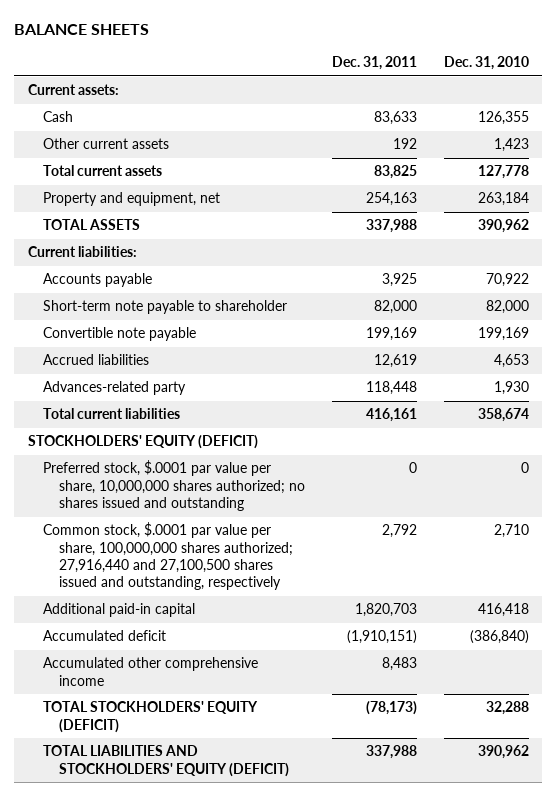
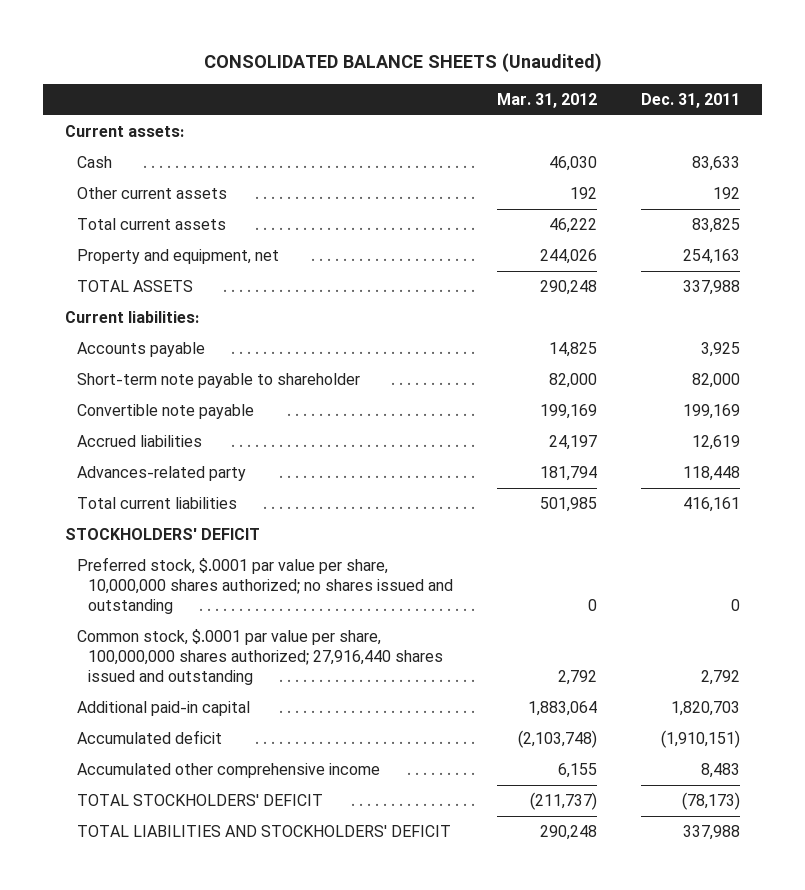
- BALANCE SHEETS
+ CONSOLIDATED BALANCE SHEETS (Unaudited)
- | Dec. 31, 2011 | Dec. 31, 2010
+ | Mar. 31, 2012 | Dec. 31, 2011
- STOCKHOLDERS' EQUITY (DEFICIT)
+ STOCKHOLDERS' DEFICIT
- Common stock, $.0001 par value per share, 100,000,000 shares authorized; 27,916,440 and 27,100,500 shares issued and outstanding, respectively | 2,792 | 2,710
+ Common stock, $.0001 par value per share, 100,000,000 shares authorized; 27,916,440 shares issued and outstanding | 2,792 | 2,792
- TOTAL STOCKHOLDERS' EQUITY (DEFICIT) | (78,173) | 32,288
- TOTAL LIABILITIES AND STOCKHOLDERS' EQUITY (DEFICIT) | 337,988 | 390,962
+ TOTAL STOCKHOLDERS' DEFICIT | (211,737) | (78,173)
+ TOTAL LIABILITIES AND STOCKHOLDERS' DEFICIT | 290,248 | 337,988

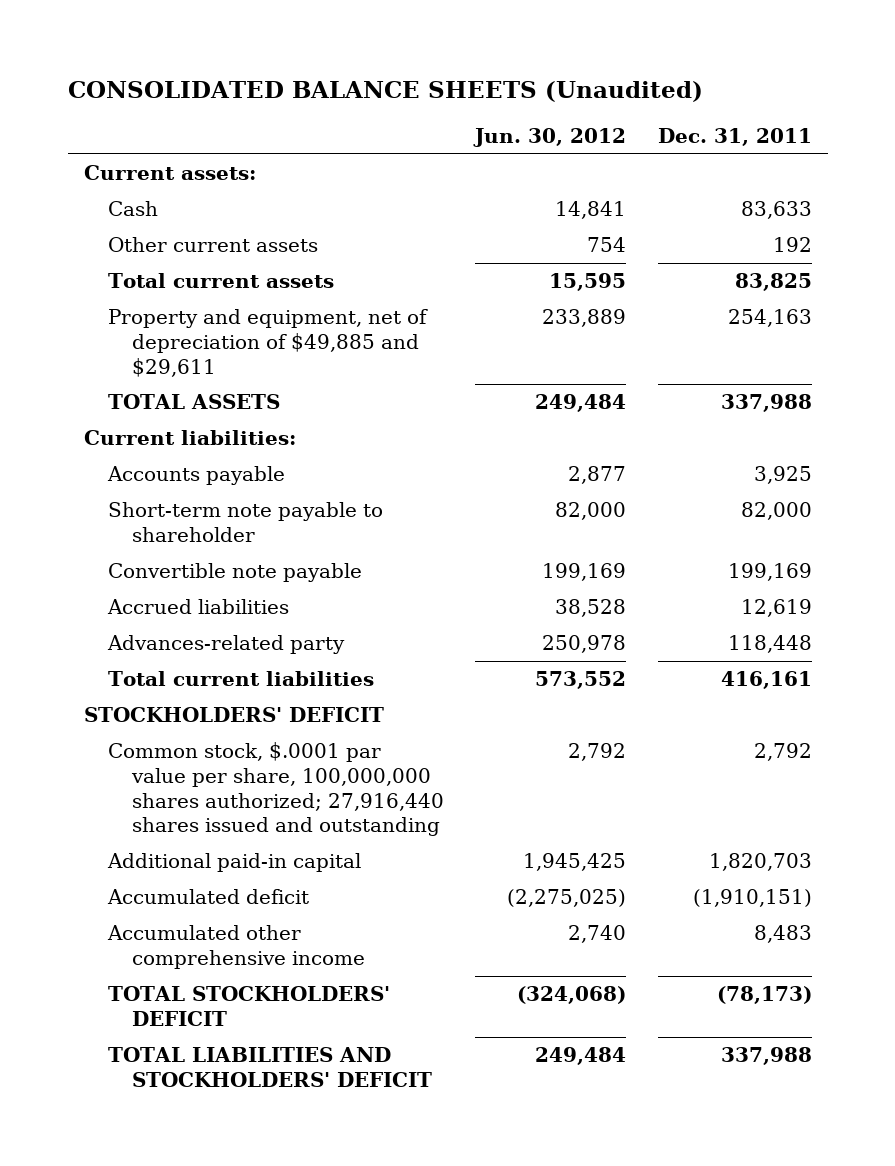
- | Mar. 31, 2012 | Dec. 31, 2011
+ | Jun. 30, 2012 | Dec. 31, 2011
- Property and equipment, net | 244,026 | 254,163
+ Property and equipment, net of depreciation of $49,885 and $29,611 | 233,889 | 254,163
- Preferred stock, $.0001 par value per share, 10,000,000 shares authorized; no shares issued and outstanding | 0 | 0

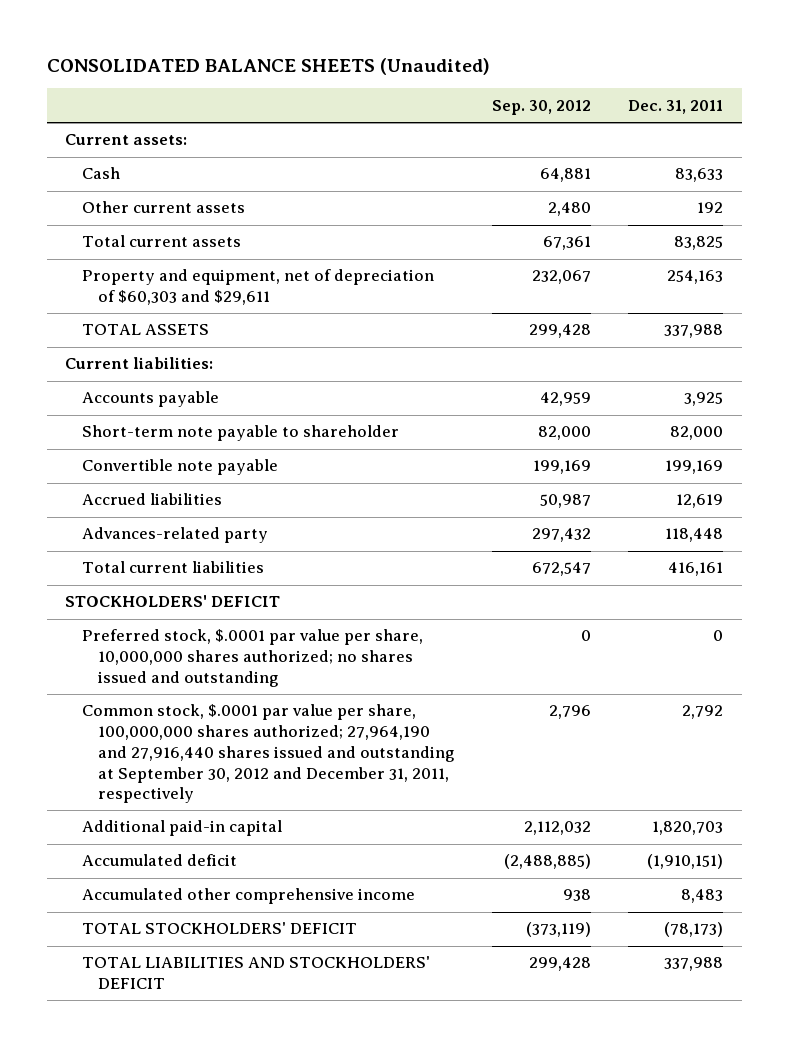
- | Jun. 30, 2012 | Dec. 31, 2011
+ | Sep. 30, 2012 | Dec. 31, 2011
- Property and equipment, net of depreciation of $49,885 and $29,611 | 233,889 | 254,163
+ Property and equipment, net of depreciation of $60,303 and $29,611 | 232,067 | 254,163
- Common stock, $.0001 par value per share, 100,000,000 shares authorized; 27,916,440 shares issued and outstanding | 2,792 | 2,792
+ Preferred stock, $.0001 par value per share, 10,000,000 shares authorized; no shares issued and outstanding | 0 | 0
+ Common stock, $.0001 par value per share, 100,000,000 shares authorized; 27,964,190 and 27,916,440 shares issued and outstanding at September 30, 2012 and December 31, 2011, respectively | 2,796 | 2,792

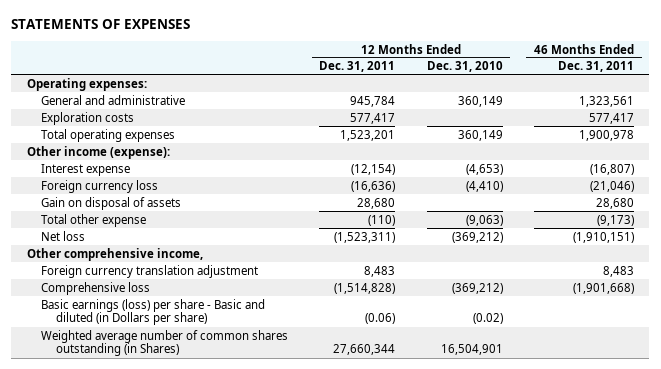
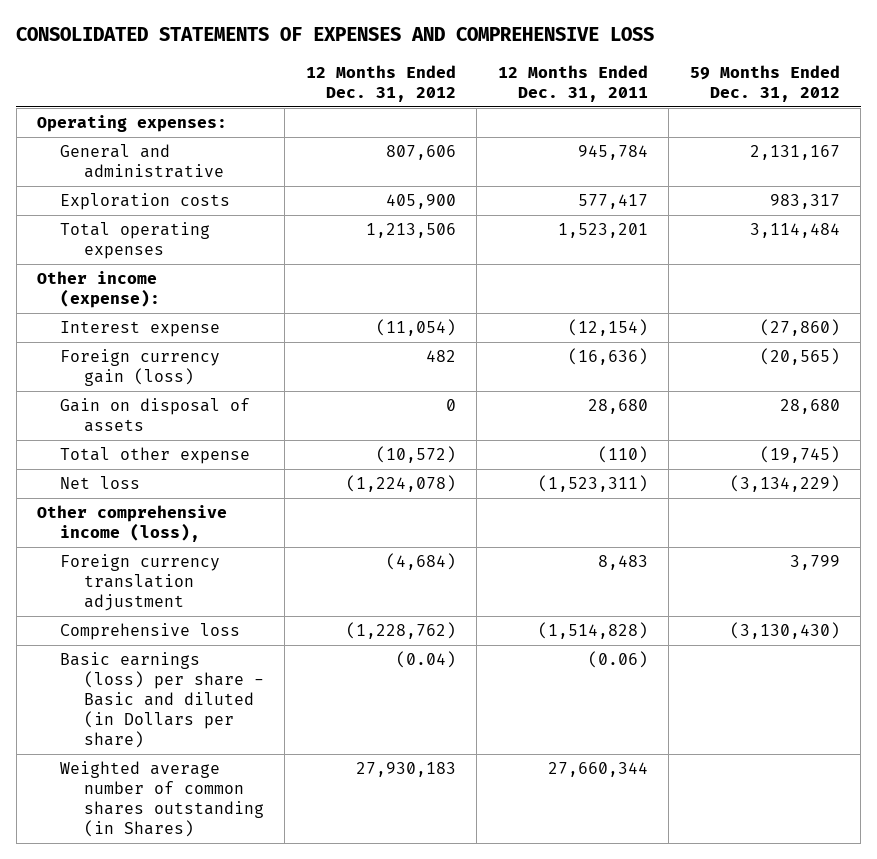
- STATEMENTS OF EXPENSES
+ CONSOLIDATED STATEMENTS OF EXPENSES AND COMPREHENSIVE LOSS
- | 12 Months Ended Dec. 31, 2011 | 12 Months Ended Dec. 31, 2010 | 46 Months Ended Dec. 31, 2011
+ | 12 Months Ended Dec. 31, 2012 | 12 Months Ended Dec. 31, 2011 | 59 Months Ended Dec. 31, 2012
- Foreign currency loss | (16,636) | (4,410) | (21,046)
+ Foreign currency gain (loss) | 482 | (16,636) | (20,565)
- Other comprehensive income,
+ Other comprehensive income (loss),

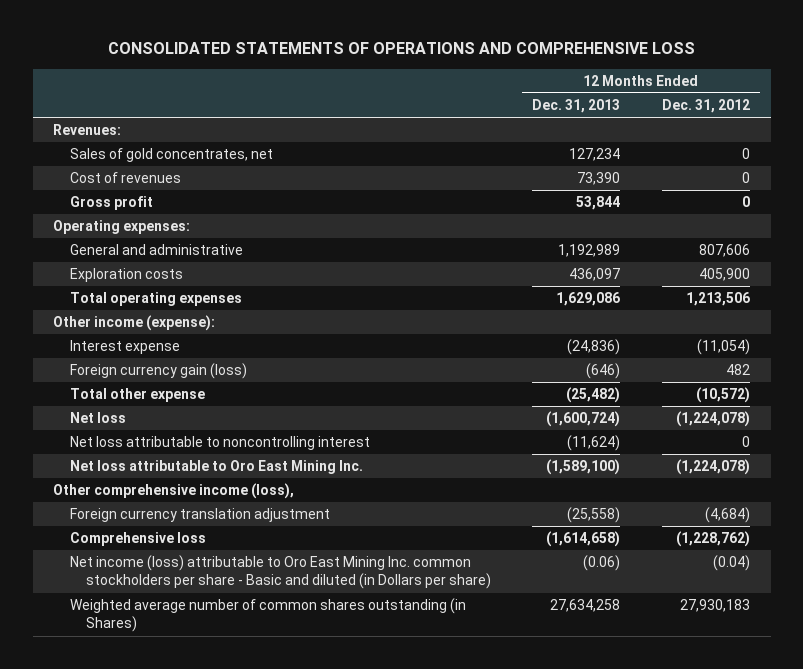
- CONSOLIDATED STATEMENTS OF EXPENSES AND COMPREHENSIVE LOSS
+ CONSOLIDATED STATEMENTS OF OPERATIONS AND COMPREHENSIVE LOSS
- | 12 Months Ended Dec. 31, 2012 | 12 Months Ended Dec. 31, 2011 | 59 Months Ended Dec. 31, 2012
+ | 12 Months Ended Dec. 31, 2013 | 12 Months Ended Dec. 31, 2012
+ Revenues:
+ Sales of gold concentrates, net | 127,234 | 0
+ Cost of revenues | 73,390 | 0
+ Gross profit | 53,844 | 0
- Gain on disposal of assets | 0 | 28,680 | 28,680
+ Net loss attributable to noncontrolling interest | (11,624) | 0
+ Net loss attributable to Oro East Mining Inc. | (1,589,100) | (1,224,078)
- Basic earnings (loss) per share - Basic and diluted (in Dollars per share) | (0.04) | (0.06) |
+ Net income (loss) attributable to Oro East Mining Inc. common stockholders per share - Basic and diluted (in Dollars per share) | (0.06) | (0.04)

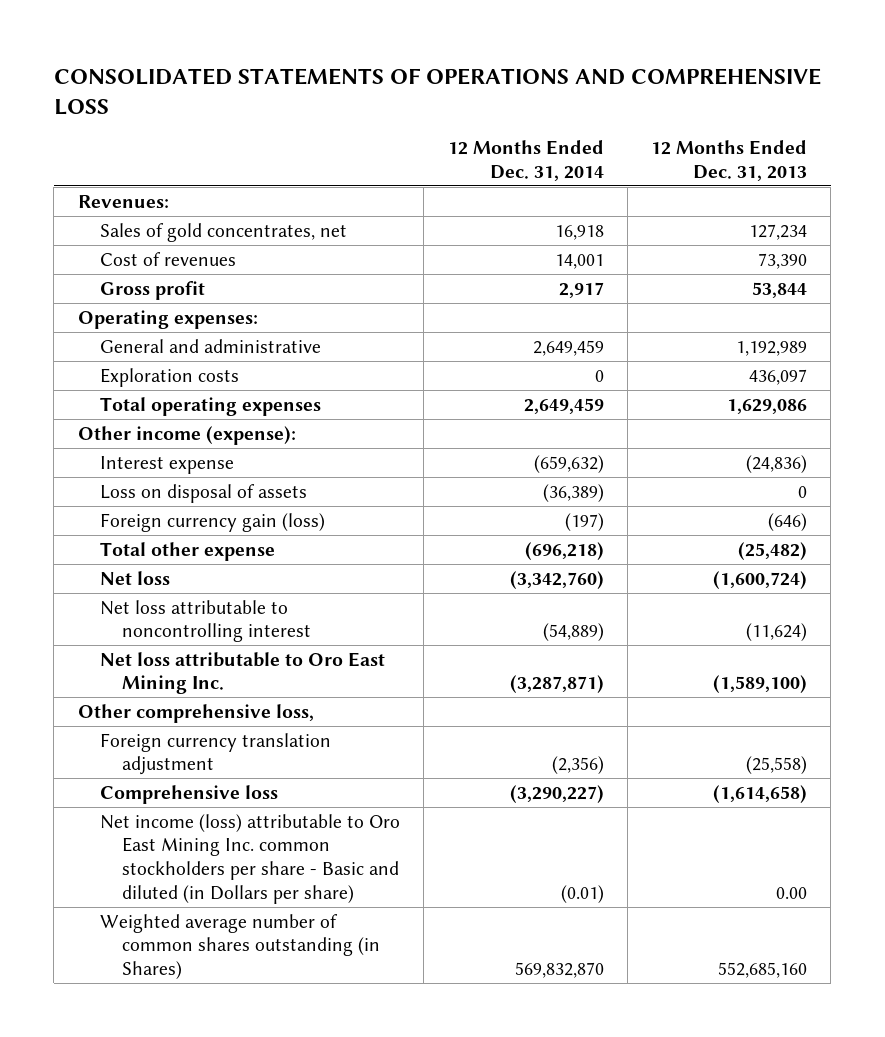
- | 12 Months Ended Dec. 31, 2013 | 12 Months Ended Dec. 31, 2012
+ | 12 Months Ended Dec. 31, 2014 | 12 Months Ended Dec. 31, 2013
+ Loss on disposal of assets | (36,389) | 0
- Other comprehensive income (loss),
+ Other comprehensive loss,
- Net income (loss) attributable to Oro East Mining Inc. common stockholders per share - Basic and diluted (in Dollars per share) | (0.06) | (0.04)
- Weighted average number of common shares outstanding (in Shares) | 27,634,258 | 27,930,183
+ Net income (loss) attributable to Oro East Mining Inc. common stockholders per share - Basic and diluted (in Dollars per share) | (0.01) | 0.00
+ Weighted average number of common shares outstanding (in Shares) | 569,832,870 | 552,685,160

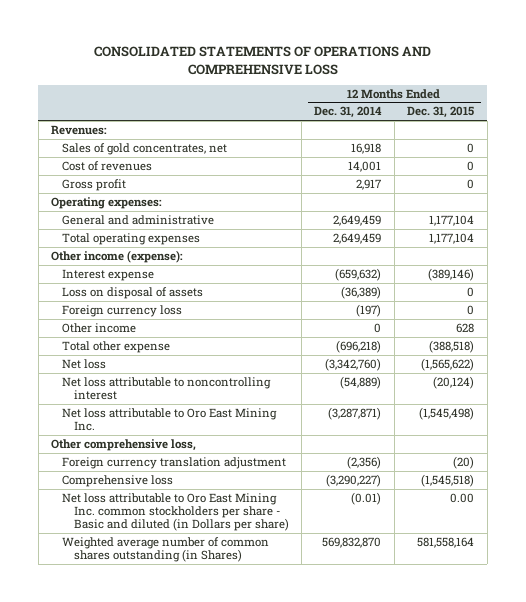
- | 12 Months Ended Dec. 31, 2014 | 12 Months Ended Dec. 31, 2013
+ | 12 Months Ended Dec. 31, 2014 | 12 Months Ended Dec. 31, 2015
- Exploration costs | 0 | 436,097
- Foreign currency gain (loss) | (197) | (646)
+ Foreign currency loss | (197) | 0
+ Other income | 0 | 628
- Net income (loss) attributable to Oro East Mining Inc. common stockholders per share - Basic and diluted (in Dollars per share) | (0.01) | 0.00
+ Net loss attributable to Oro East Mining Inc. common stockholders per share - Basic and diluted (in Dollars per share) | (0.01) | 0.00

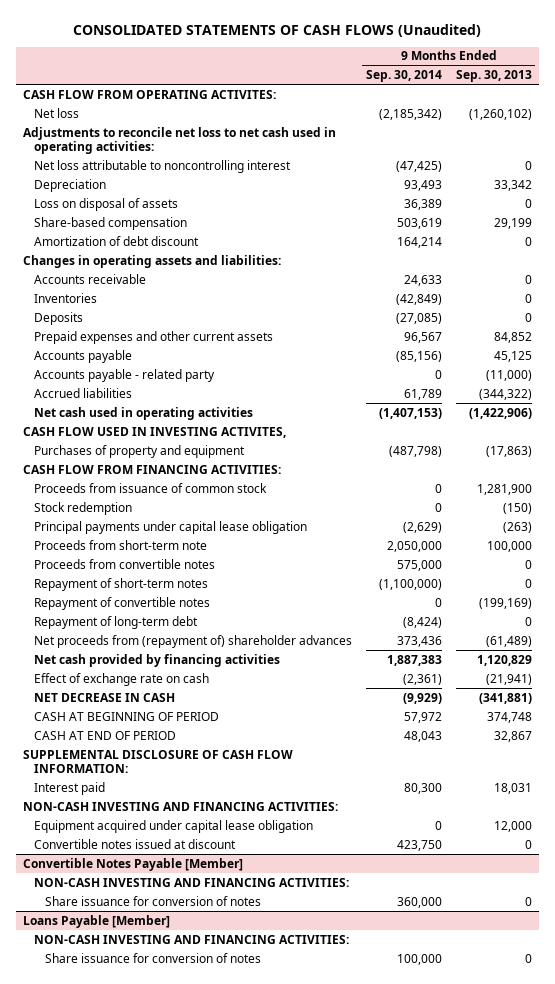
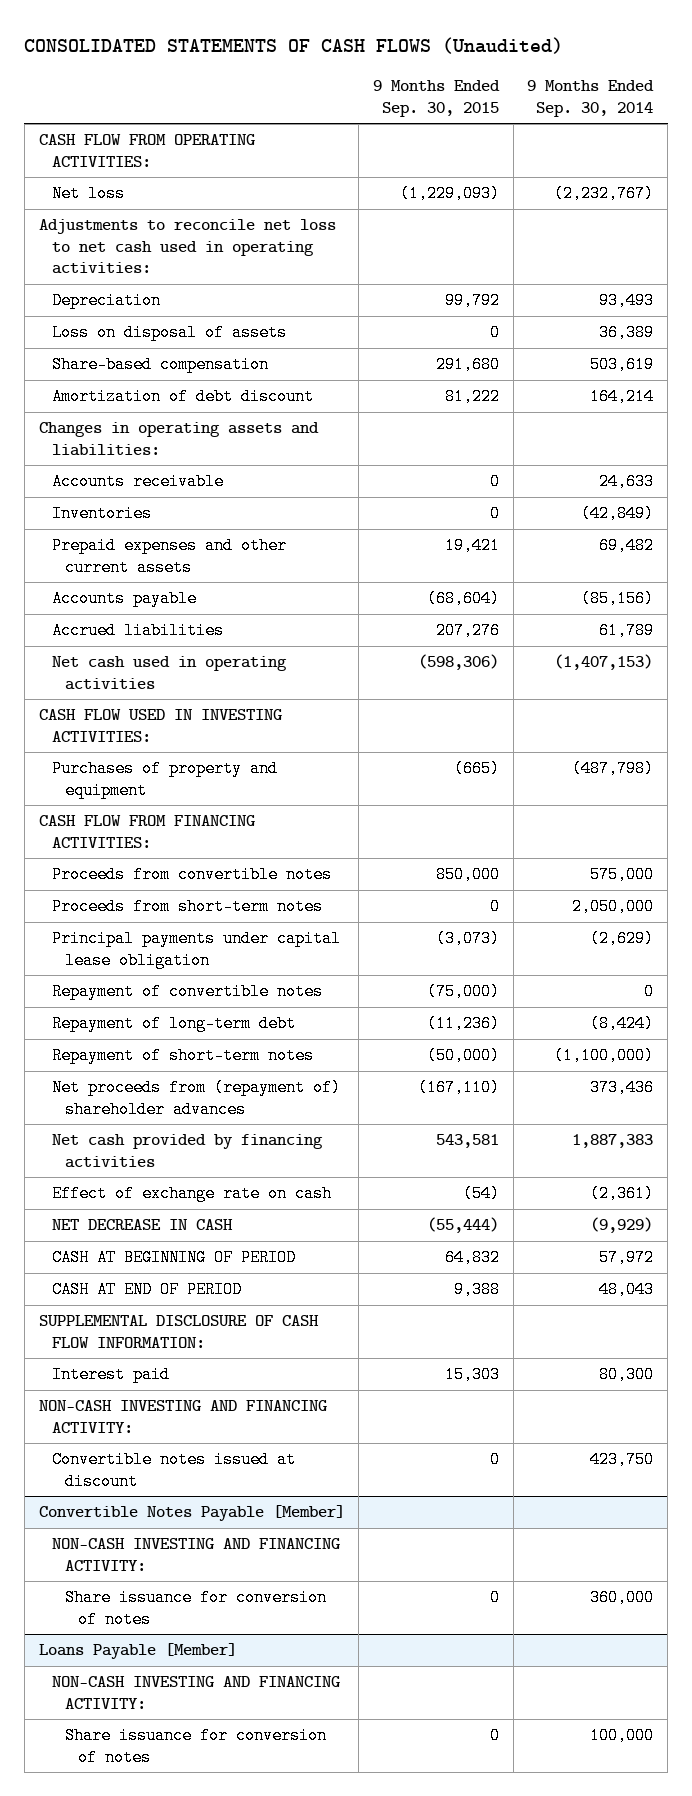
- | 9 Months Ended Sep. 30, 2014 | 9 Months Ended Sep. 30, 2013
+ | 9 Months Ended Sep. 30, 2015 | 9 Months Ended Sep. 30, 2014
- CASH FLOW FROM OPERATING ACTIVITES:
- Net loss | (2,185,342) | (1,260,102)
+ CASH FLOW FROM OPERATING ACTIVITIES:
+ Net loss | (1,229,093) | (2,232,767)
- Net loss attributable to noncontrolling interest | (47,425) | 0
- Deposits | (27,085) | 0
- Prepaid expenses and other current assets | 96,567 | 84,852
+ Prepaid expenses and other current assets | 19,421 | 69,482
- Accounts payable - related party | 0 | (11,000)
- CASH FLOW USED IN INVESTING ACTIVITES,
+ CASH FLOW USED IN INVESTING ACTIVITIES:
- Proceeds from issuance of common stock | 0 | 1,281,900
- Stock redemption | 0 | (150)
- Proceeds from short-term note | 2,050,000 | 100,000
+ Proceeds from short-term notes | 0 | 2,050,000
moved down: Principal payments under capital lease obligation | (3,073) | (2,629)
moved down: Repayment of short-term notes | (50,000) | (1,100,000)
- NON-CASH INVESTING AND FINANCING ACTIVITIES:
- Equipment acquired under capital lease obligation | 0 | 12,000
+ NON-CASH INVESTING AND FINANCING ACTIVITY:
@ Convertible Notes Payable [Member]
- NON-CASH INVESTING AND FINANCING ACTIVITIES:
+ NON-CASH INVESTING AND FINANCING ACTIVITY:
@ Loans Payable [Member]
- NON-CASH INVESTING AND FINANCING ACTIVITIES:
+ NON-CASH INVESTING AND FINANCING ACTIVITY:

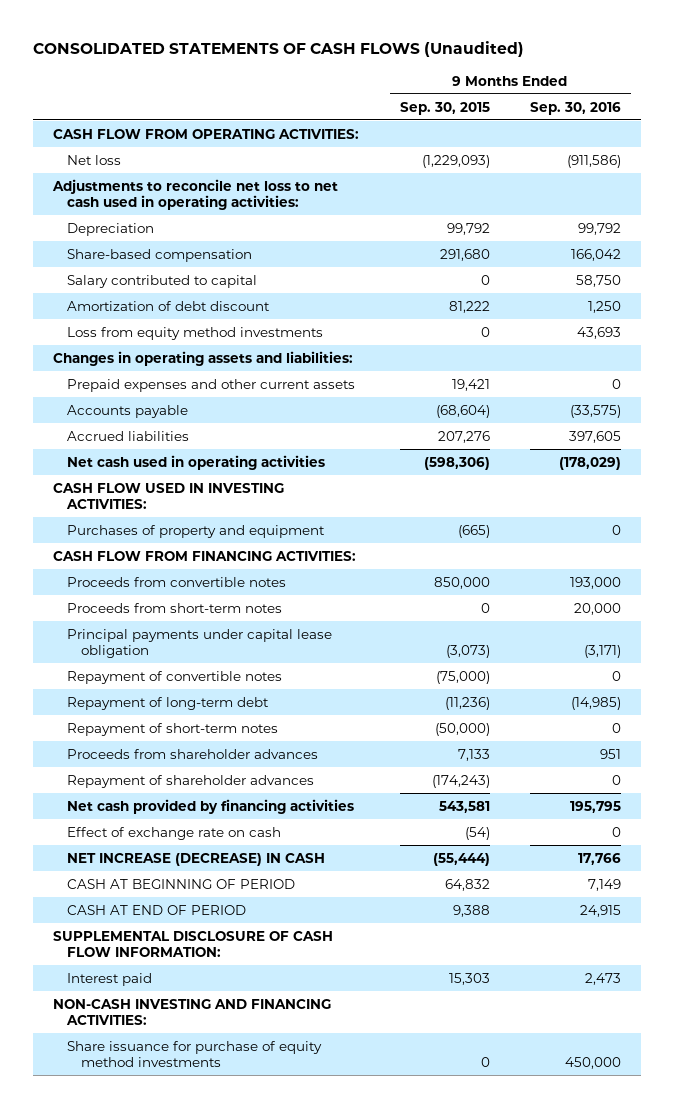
- | 9 Months Ended Sep. 30, 2015 | 9 Months Ended Sep. 30, 2014
+ | 9 Months Ended Sep. 30, 2015 | 9 Months Ended Sep. 30, 2016
- Loss on disposal of assets | 0 | 36,389
+ Salary contributed to capital | 0 | 58,750
+ Loss from equity method investments | 0 | 43,693
- Accounts receivable | 0 | 24,633
- Inventories | 0 | (42,849)
- Net proceeds from (repayment of) shareholder advances | (167,110) | 373,436
+ Proceeds from shareholder advances | 7,133 | 951
+ Repayment of shareholder advances | (174,243) | 0
- NET DECREASE IN CASH | (55,444) | (9,929)
+ NET INCREASE (DECREASE) IN CASH | (55,444) | 17,766
- NON-CASH INVESTING AND FINANCING ACTIVITY:
- Convertible notes issued at discount | 0 | 423,750
- Convertible Notes Payable [Member]
- NON-CASH INVESTING AND FINANCING ACTIVITY:
- Share issuance for conversion of notes | 0 | 360,000
- Loans Payable [Member]
- NON-CASH INVESTING AND FINANCING ACTIVITY:
- Share issuance for conversion of notes | 0 | 100,000
+ NON-CASH INVESTING AND FINANCING ACTIVITIES:
+ Share issuance for purchase of equity method investments | 0 | 450,000

